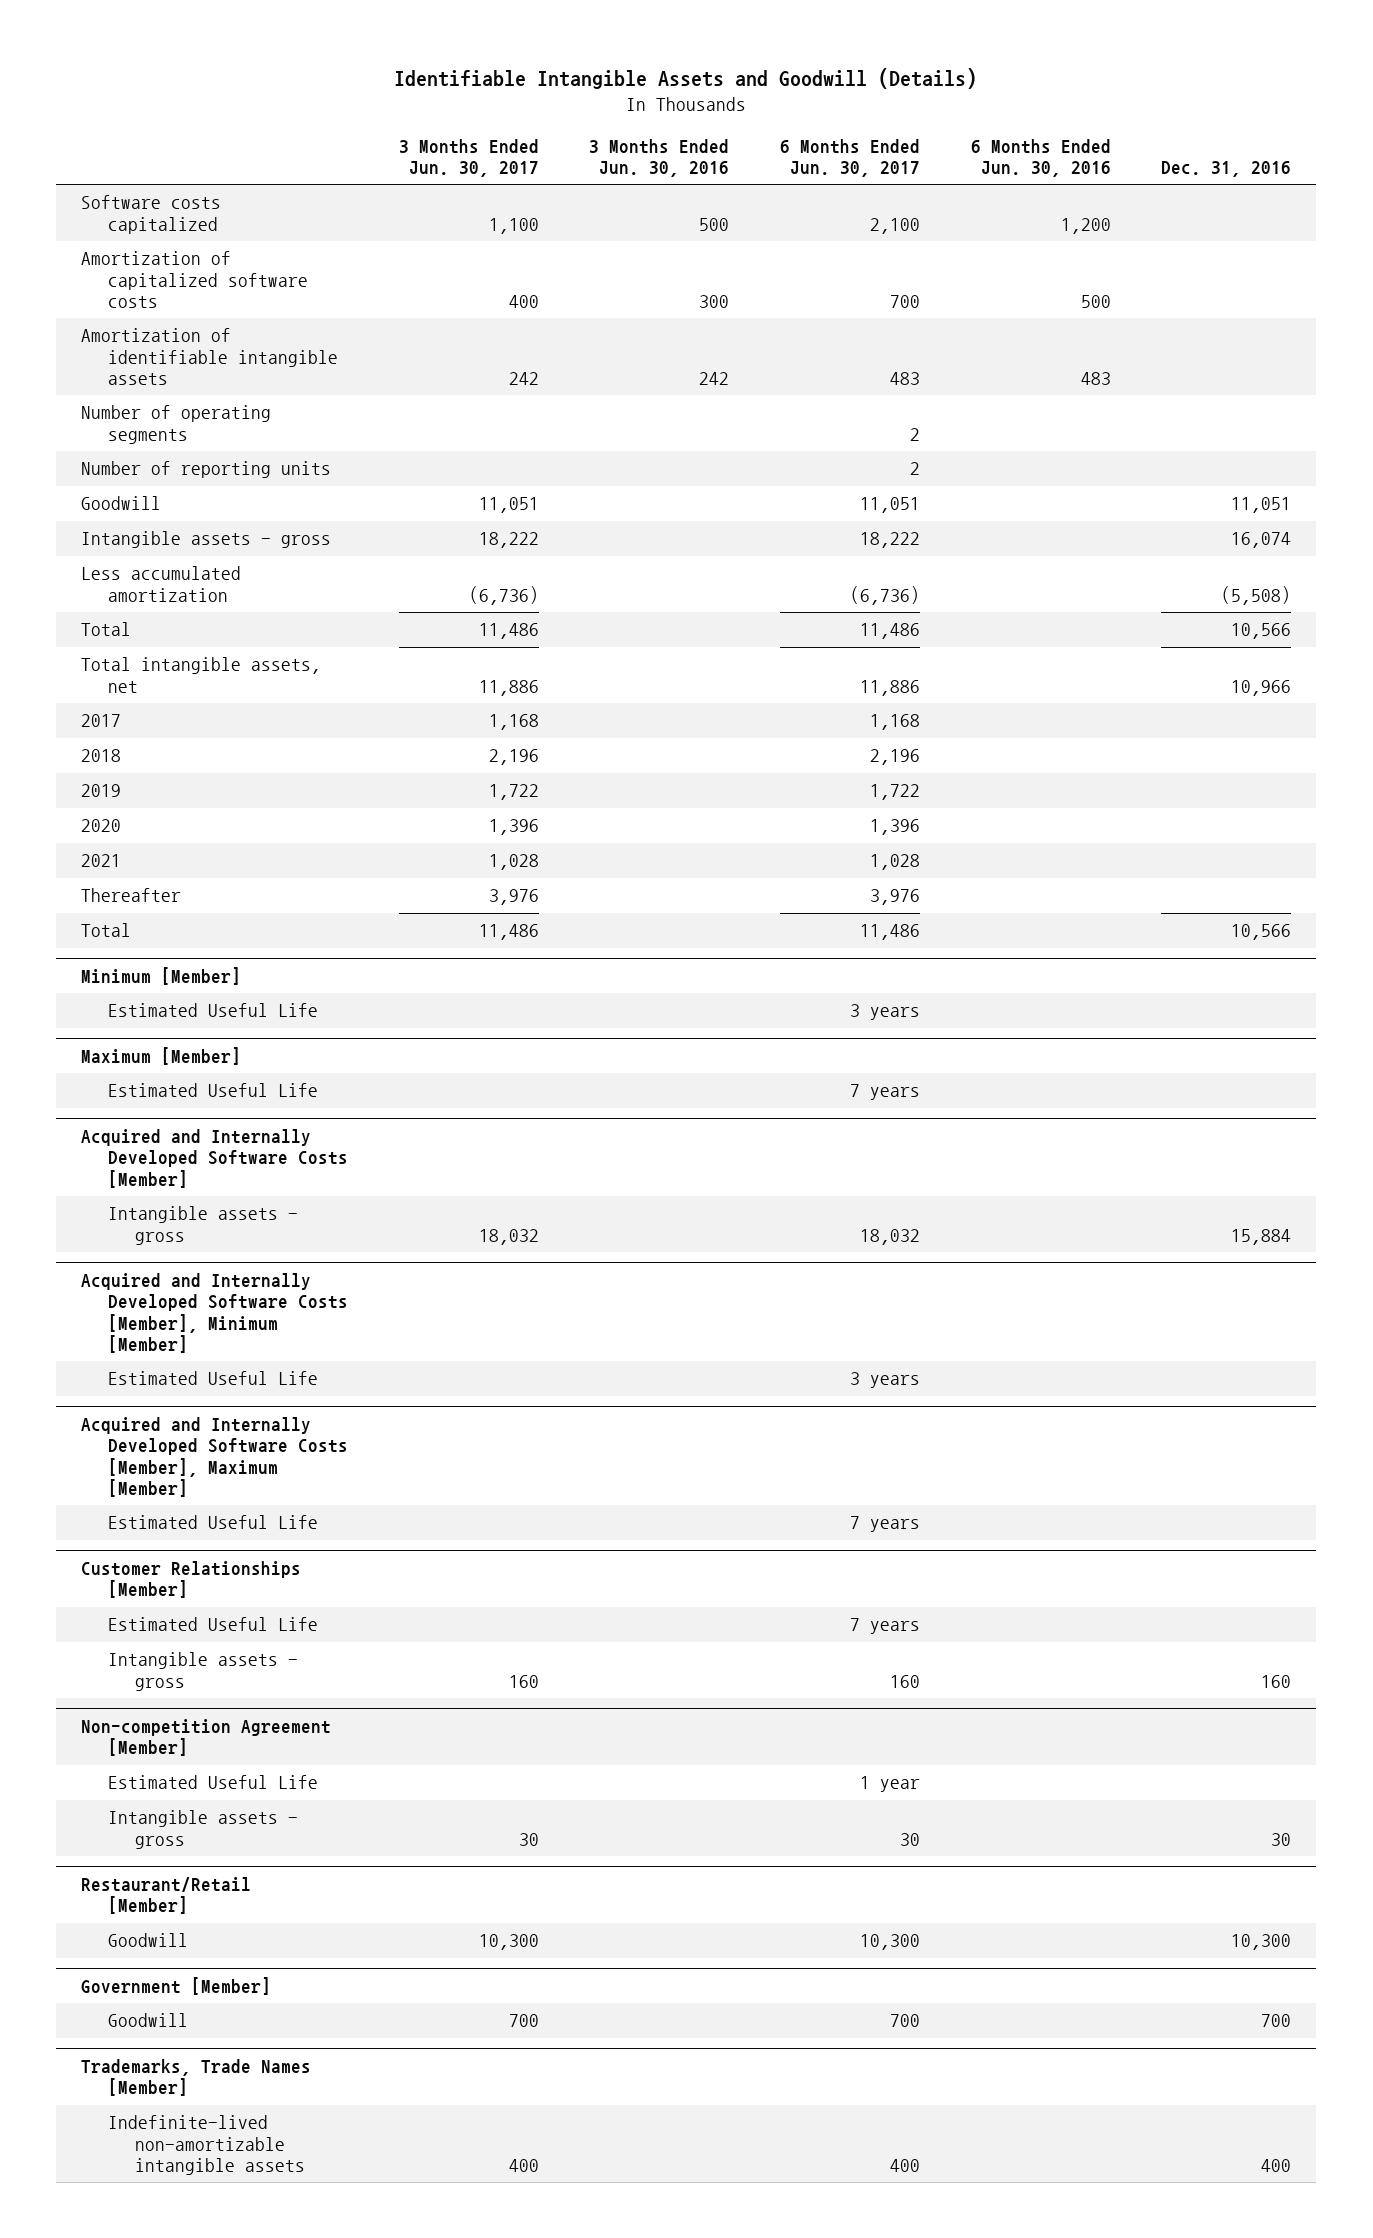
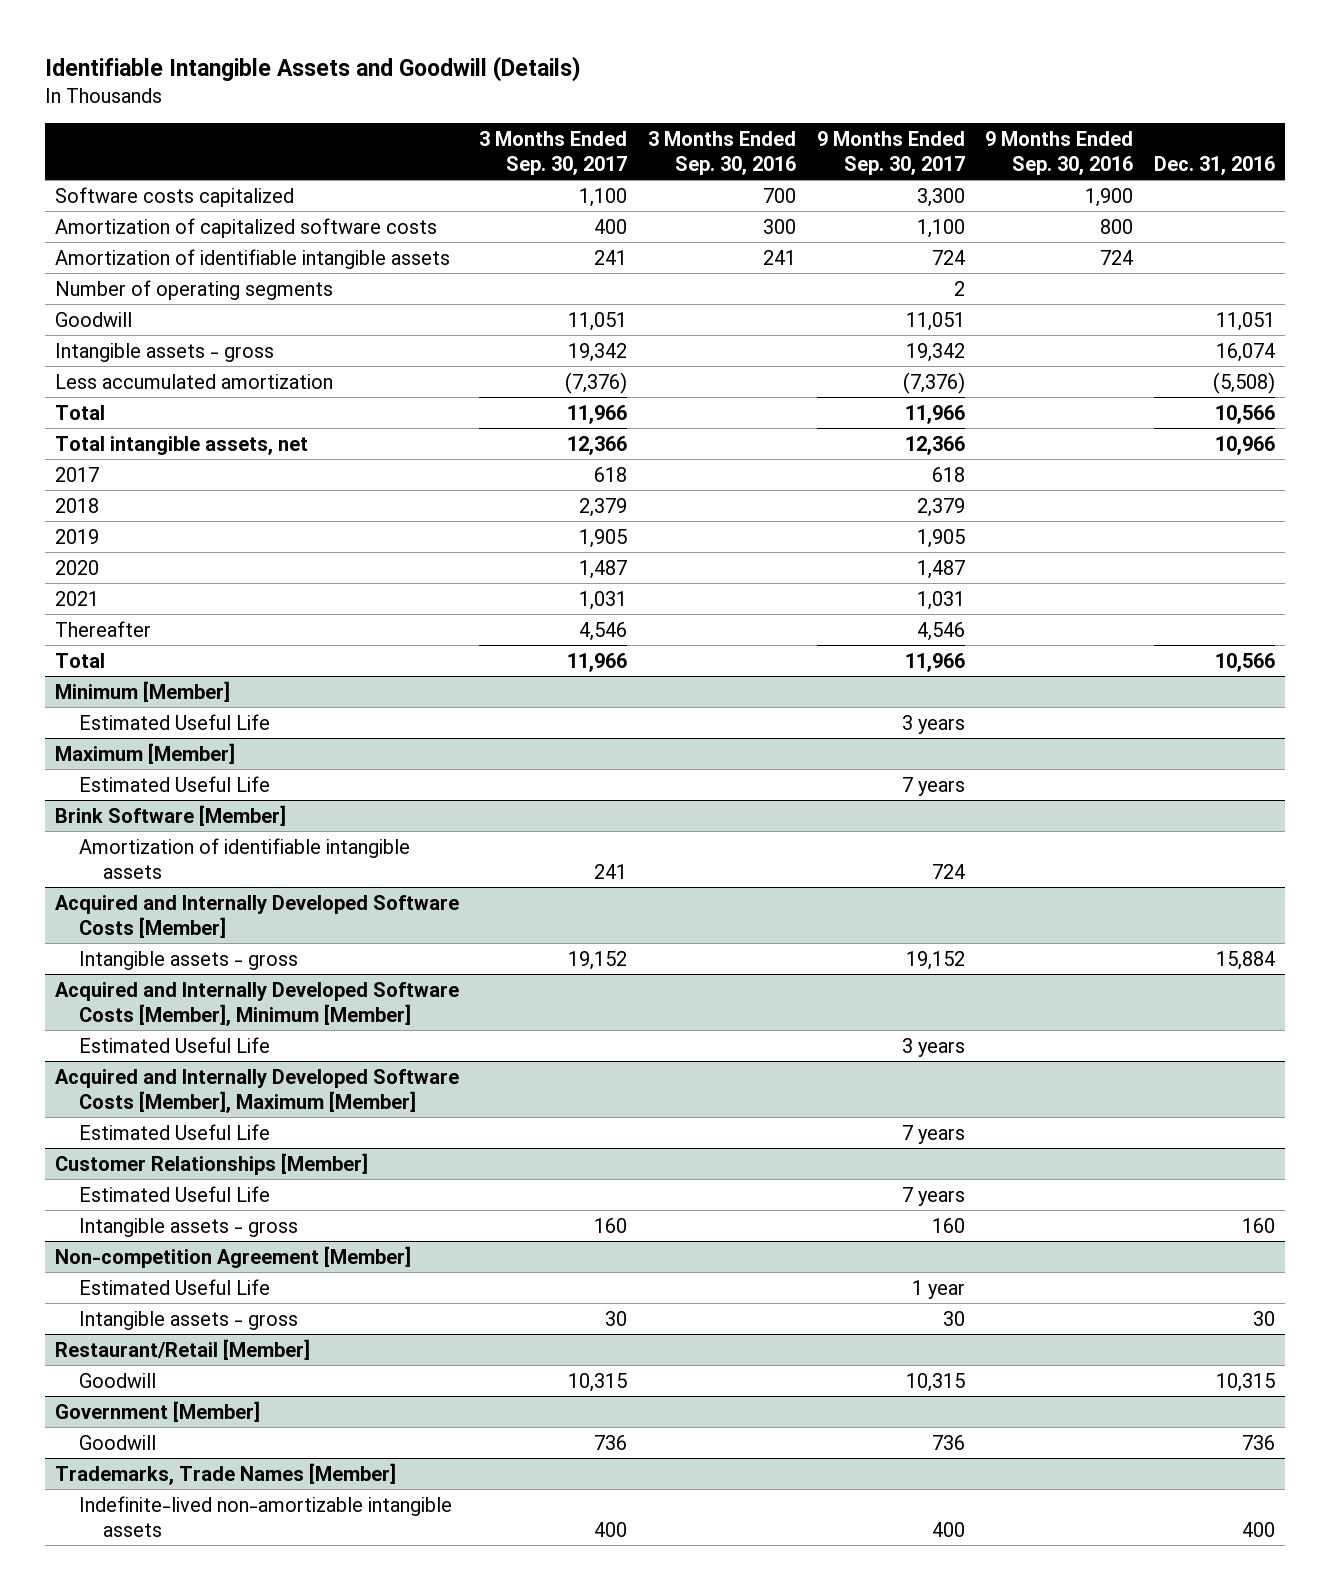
- | 3 Months Ended Jun. 30, 2017 | 3 Months Ended Jun. 30, 2016 | 6 Months Ended Jun. 30, 2017 | 6 Months Ended Jun. 30, 2016 | Dec. 31, 2016
+ | 3 Months Ended Sep. 30, 2017 | 3 Months Ended Sep. 30, 2016 | 9 Months Ended Sep. 30, 2017 | 9 Months Ended Sep. 30, 2016 | Dec. 31, 2016
- Number of reporting units | | | 2 | |
+ Brink Software [Member]
+ Amortization of identifiable intangible assets | 241 | | 724 | |
@ Restaurant/Retail [Member]
- Goodwill | 10,300 | | 10,300 | | 10,300
+ Goodwill | 10,315 | | 10,315 | | 10,315
@ Government [Member]
- Goodwill | 700 | | 700 | | 700
+ Goodwill | 736 | | 736 | | 736

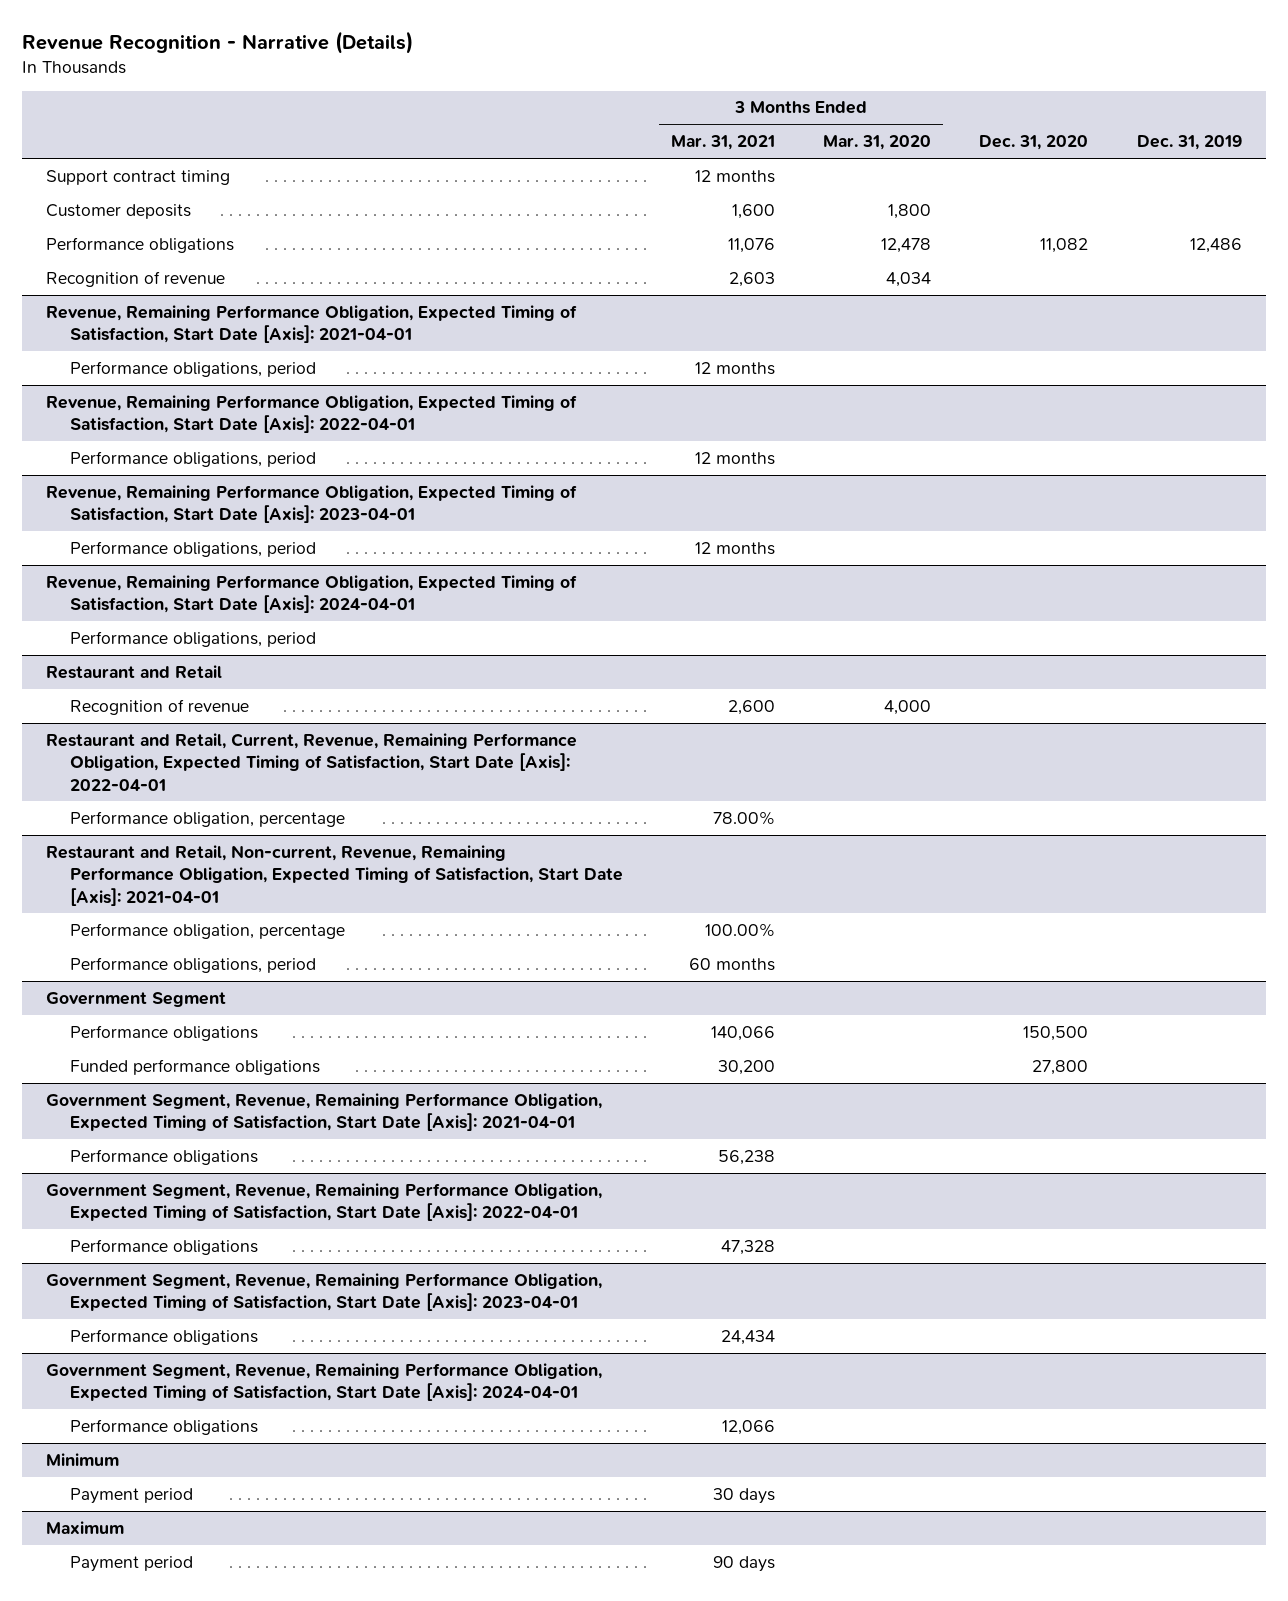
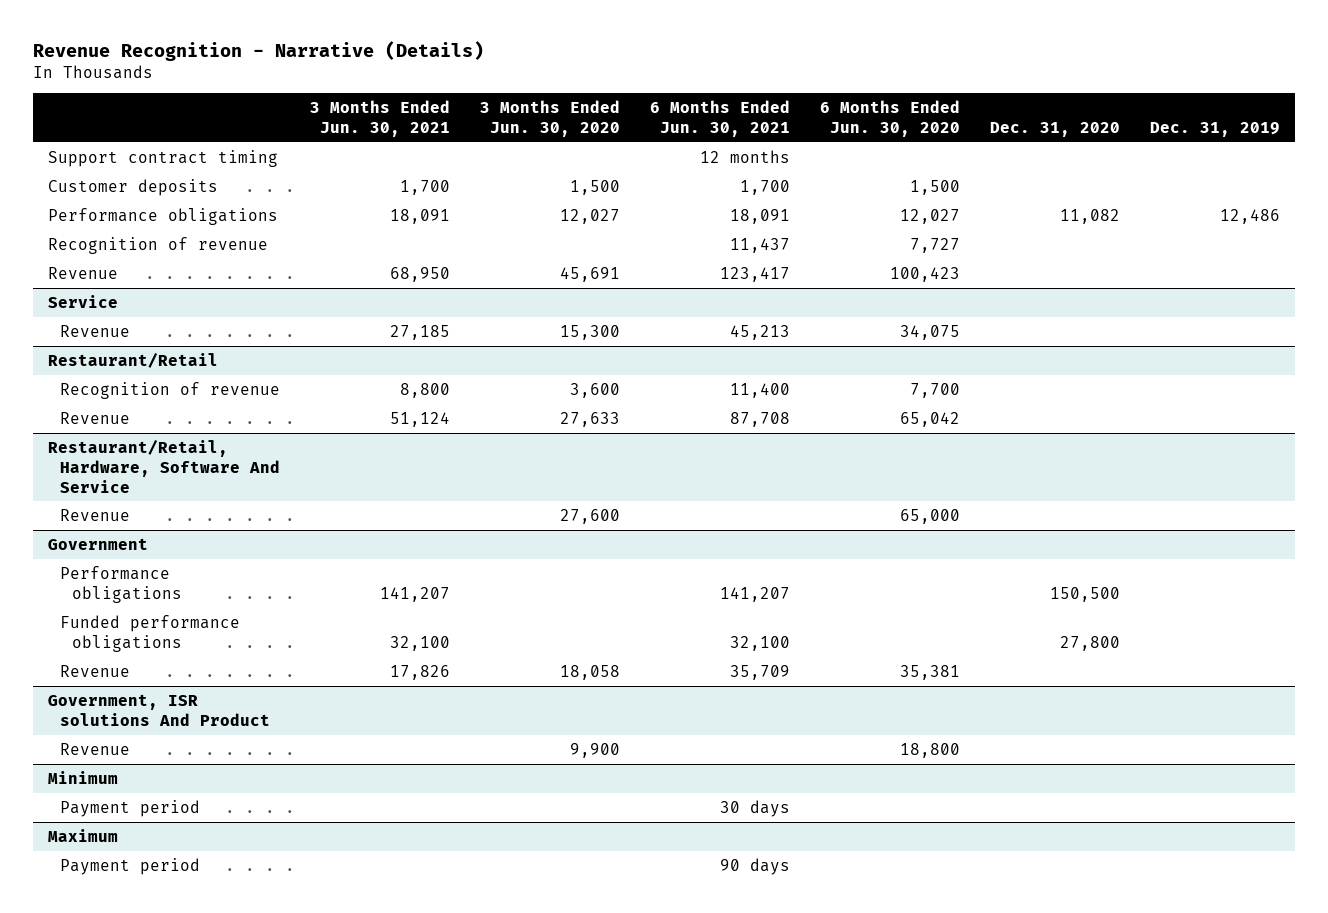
- | 3 Months Ended Mar. 31, 2021 | 3 Months Ended Mar. 31, 2020 | Dec. 31, 2020 | Dec. 31, 2019
+ | 3 Months Ended Jun. 30, 2021 | 3 Months Ended Jun. 30, 2020 | 6 Months Ended Jun. 30, 2021 | 6 Months Ended Jun. 30, 2020 | Dec. 31, 2020 | Dec. 31, 2019
- Revenue, Remaining Performance Obligation, Expected Timing of Satisfaction, Start Date [Axis]: 2021-04-01
- Performance obligations, period | 12 months | | |
- Revenue, Remaining Performance Obligation, Expected Timing of Satisfaction, Start Date [Axis]: 2022-04-01
- Performance obligations, period | 12 months | | |
- Revenue, Remaining Performance Obligation, Expected Timing of Satisfaction, Start Date [Axis]: 2023-04-01
- Performance obligations, period | 12 months | | |
- Revenue, Remaining Performance Obligation, Expected Timing of Satisfaction, Start Date [Axis]: 2024-04-01
- Performance obligations, period
- Restaurant and Retail
+ Revenue | 68,950 | 45,691 | 123,417 | 100,423 | |
+ Service
+ Revenue | 27,185 | 15,300 | 45,213 | 34,075 | |
+ Restaurant/Retail
- Restaurant and Retail, Current, Revenue, Remaining Performance Obligation, Expected Timing of Satisfaction, Start Date [Axis]: 2022-04-01
- Performance obligation, percentage | 78.00% | | |
- Restaurant and Retail, Non-current, Revenue, Remaining Performance Obligation, Expected Timing of Satisfaction, Start Date [Axis]: 2021-04-01
- Performance obligation, percentage | 100.00% | | |
- Performance obligations, period | 60 months | | |
- Government Segment
+ Revenue | 51,124 | 27,633 | 87,708 | 65,042 | |
+ Restaurant/Retail, Hardware, Software And Service
+ Revenue | | 27,600 | | 65,000 | |
+ Government
- Government Segment, Revenue, Remaining Performance Obligation, Expected Timing of Satisfaction, Start Date [Axis]: 2021-04-01
- Performance obligations | 56,238 | | |
- Government Segment, Revenue, Remaining Performance Obligation, Expected Timing of Satisfaction, Start Date [Axis]: 2022-04-01
- Performance obligations | 47,328 | | |
- Government Segment, Revenue, Remaining Performance Obligation, Expected Timing of Satisfaction, Start Date [Axis]: 2023-04-01
- Performance obligations | 24,434 | | |
- Government Segment, Revenue, Remaining Performance Obligation, Expected Timing of Satisfaction, Start Date [Axis]: 2024-04-01
- Performance obligations | 12,066 | | |
+ Revenue | 17,826 | 18,058 | 35,709 | 35,381 | |
+ Government, ISR solutions And Product
+ Revenue | | 9,900 | | 18,800 | |

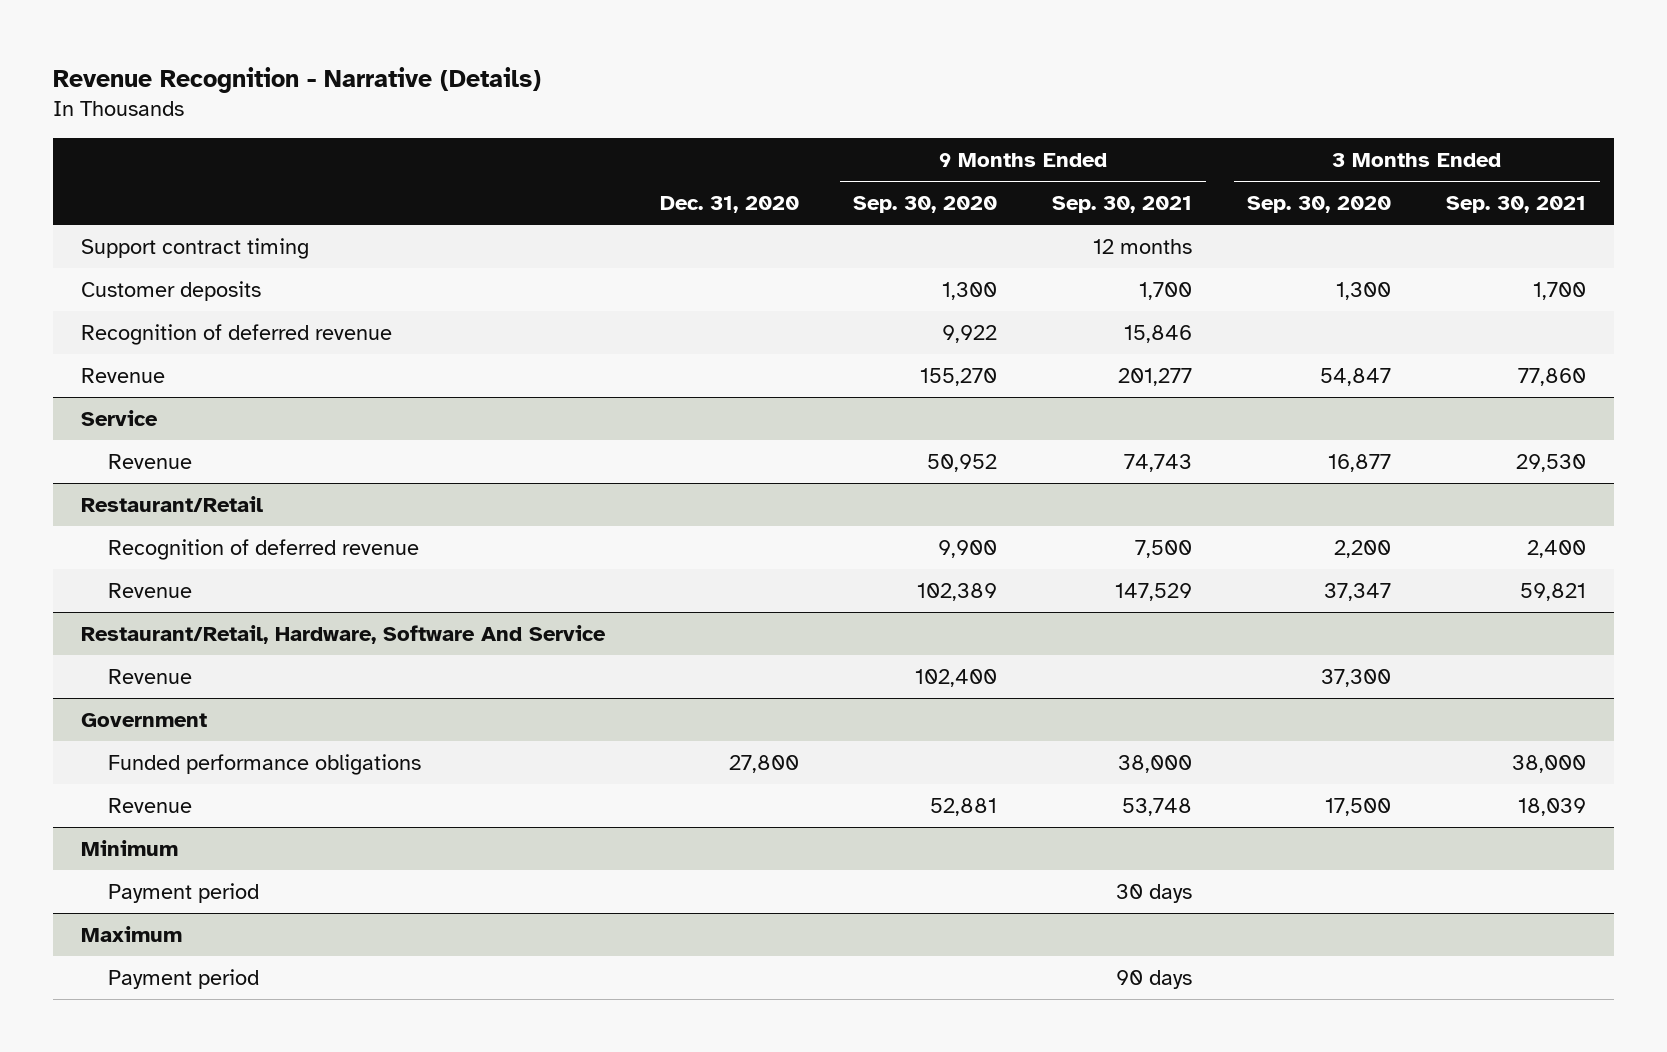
- | 3 Months Ended Jun. 30, 2021 | 3 Months Ended Jun. 30, 2020 | 6 Months Ended Jun. 30, 2021 | 6 Months Ended Jun. 30, 2020 | Dec. 31, 2020 | Dec. 31, 2019
+ | Dec. 31, 2020 | 9 Months Ended Sep. 30, 2020 | 9 Months Ended Sep. 30, 2021 | 3 Months Ended Sep. 30, 2020 | 3 Months Ended Sep. 30, 2021
- Performance obligations | 18,091 | 12,027 | 18,091 | 12,027 | 11,082 | 12,486
- Recognition of revenue | | | 11,437 | 7,727 | |
+ Recognition of deferred revenue | | 9,922 | 15,846 | |
@ Restaurant/Retail
- Recognition of revenue | 8,800 | 3,600 | 11,400 | 7,700 | |
+ Recognition of deferred revenue | | 9,900 | 7,500 | 2,200 | 2,400
@ Government
- Performance obligations | 141,207 | | 141,207 | | 150,500 |
- Government, ISR solutions And Product
- Revenue | | 9,900 | | 18,800 | |

